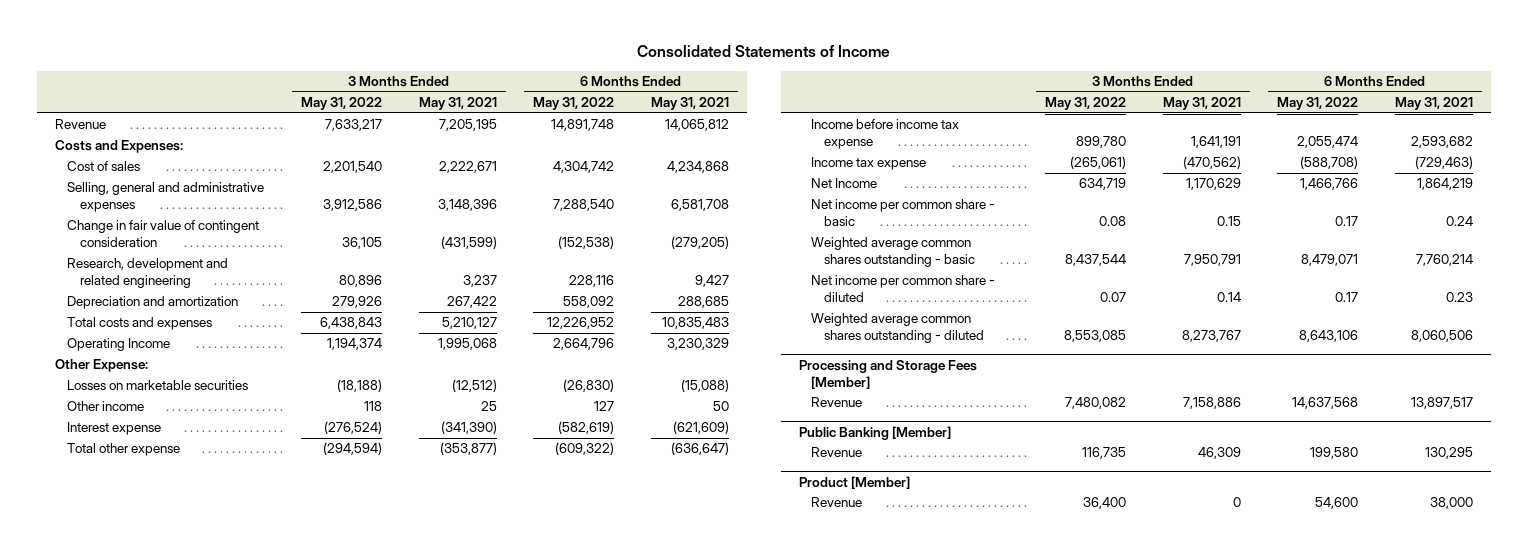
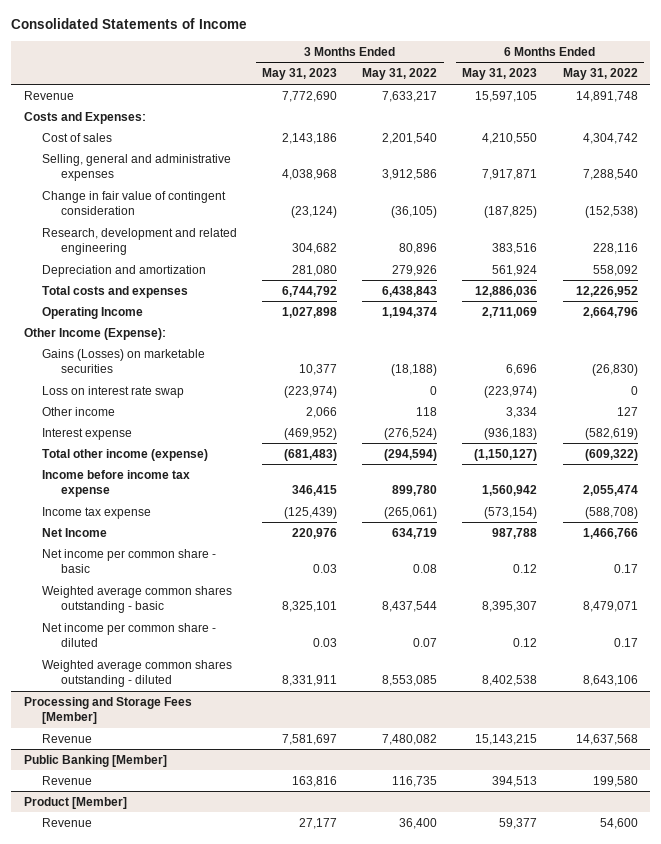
- | 3 Months Ended May 31, 2022 | 3 Months Ended May 31, 2021 | 6 Months Ended May 31, 2022 | 6 Months Ended May 31, 2021
+ | 3 Months Ended May 31, 2023 | 3 Months Ended May 31, 2022 | 6 Months Ended May 31, 2023 | 6 Months Ended May 31, 2022
- Change in fair value of contingent consideration | 36,105 | (431,599) | (152,538) | (279,205)
+ Change in fair value of contingent consideration | (23,124) | (36,105) | (187,825) | (152,538)
- Other Expense:
- Losses on marketable securities | (18,188) | (12,512) | (26,830) | (15,088)
+ Other Income (Expense):
+ Gains (Losses) on marketable securities | 10,377 | (18,188) | 6,696 | (26,830)
+ Loss on interest rate swap | (223,974) | 0 | (223,974) | 0
- Total other expense | (294,594) | (353,877) | (609,322) | (636,647)
+ Total other income (expense) | (681,483) | (294,594) | (1,150,127) | (609,322)

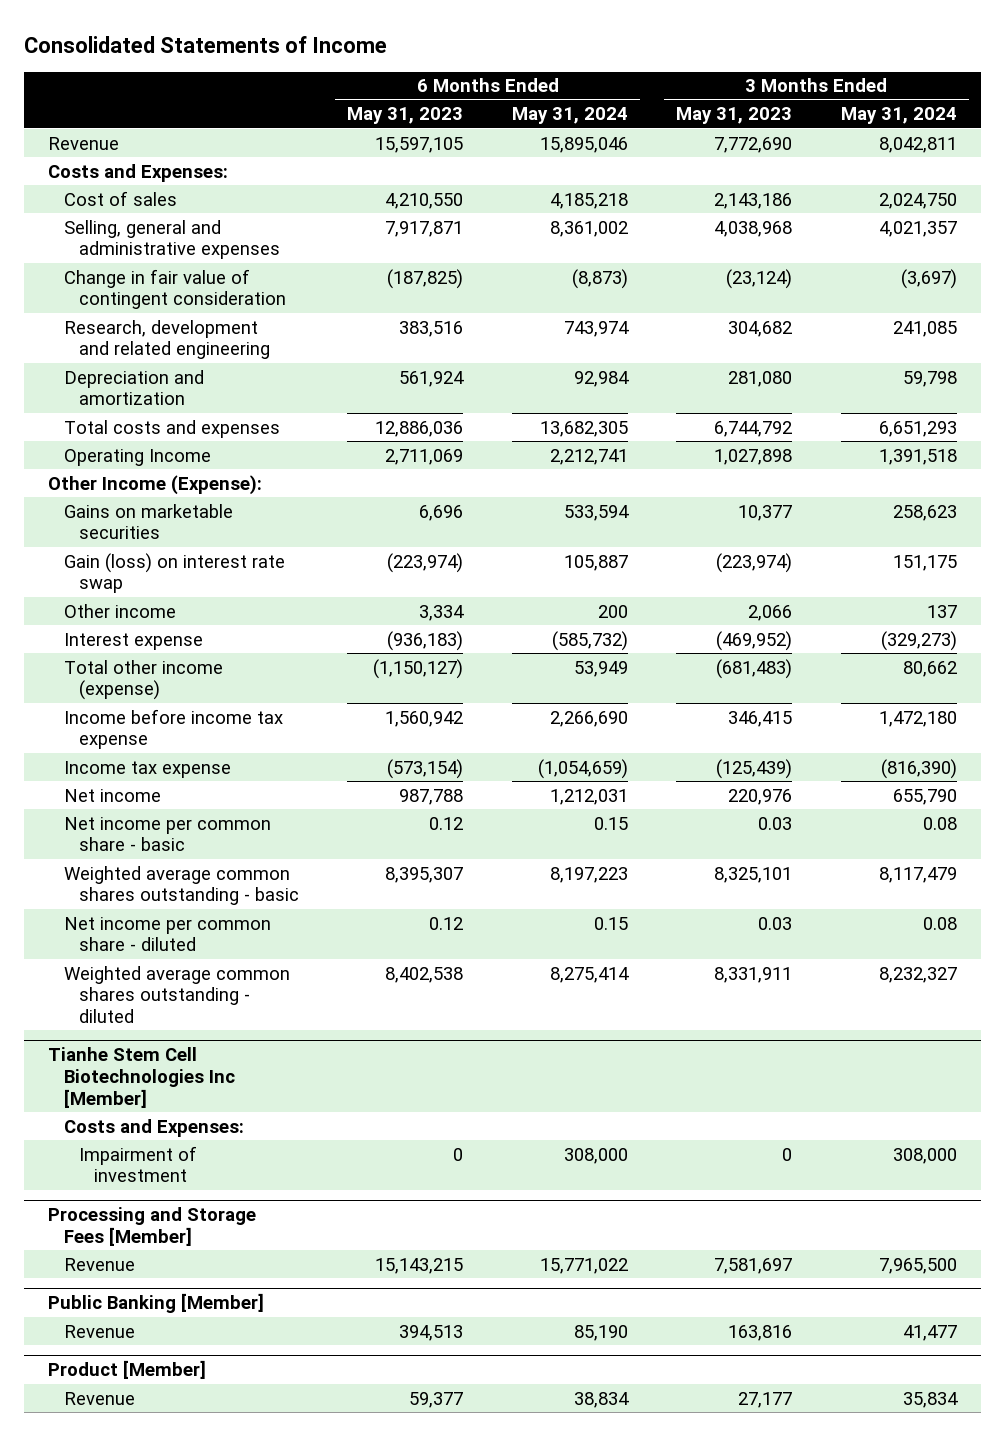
- | 3 Months Ended May 31, 2023 | 3 Months Ended May 31, 2022 | 6 Months Ended May 31, 2023 | 6 Months Ended May 31, 2022
+ | 6 Months Ended May 31, 2023 | 6 Months Ended May 31, 2024 | 3 Months Ended May 31, 2023 | 3 Months Ended May 31, 2024
- Gains (Losses) on marketable securities | 10,377 | (18,188) | 6,696 | (26,830)
- Loss on interest rate swap | (223,974) | 0 | (223,974) | 0
+ Gains on marketable securities | 6,696 | 533,594 | 10,377 | 258,623
+ Gain (loss) on interest rate swap | (223,974) | 105,887 | (223,974) | 151,175
- Net Income | 220,976 | 634,719 | 987,788 | 1,466,766
+ Net income | 987,788 | 1,212,031 | 220,976 | 655,790
+ Tianhe Stem Cell Biotechnologies Inc [Member]
+ Costs and Expenses:
+ Impairment of investment | 0 | 308,000 | 0 | 308,000

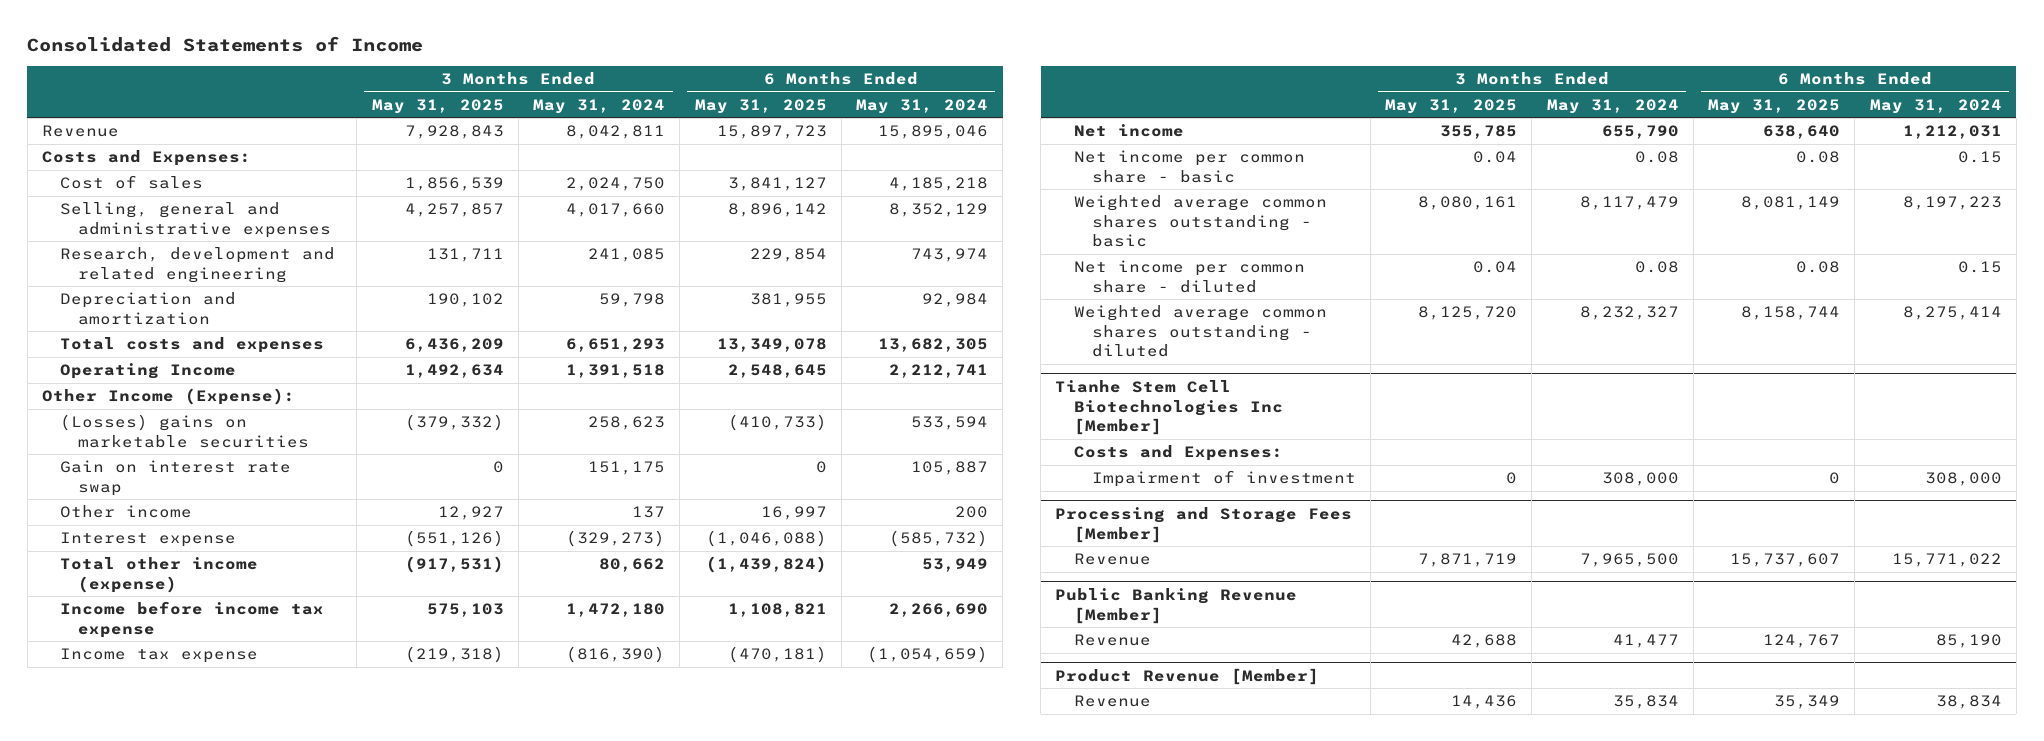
- | 6 Months Ended May 31, 2023 | 6 Months Ended May 31, 2024 | 3 Months Ended May 31, 2023 | 3 Months Ended May 31, 2024
+ | 3 Months Ended May 31, 2025 | 3 Months Ended May 31, 2024 | 6 Months Ended May 31, 2025 | 6 Months Ended May 31, 2024
- Selling, general and administrative expenses | 7,917,871 | 8,361,002 | 4,038,968 | 4,021,357
- Change in fair value of contingent consideration | (187,825) | (8,873) | (23,124) | (3,697)
+ Selling, general and administrative expenses | 4,257,857 | 4,017,660 | 8,896,142 | 8,352,129
- Gains on marketable securities | 6,696 | 533,594 | 10,377 | 258,623
- Gain (loss) on interest rate swap | (223,974) | 105,887 | (223,974) | 151,175
+ (Losses) gains on marketable securities | (379,332) | 258,623 | (410,733) | 533,594
+ Gain on interest rate swap | 0 | 151,175 | 0 | 105,887
- Public Banking [Member]
+ Public Banking Revenue [Member]
- Product [Member]
+ Product Revenue [Member]

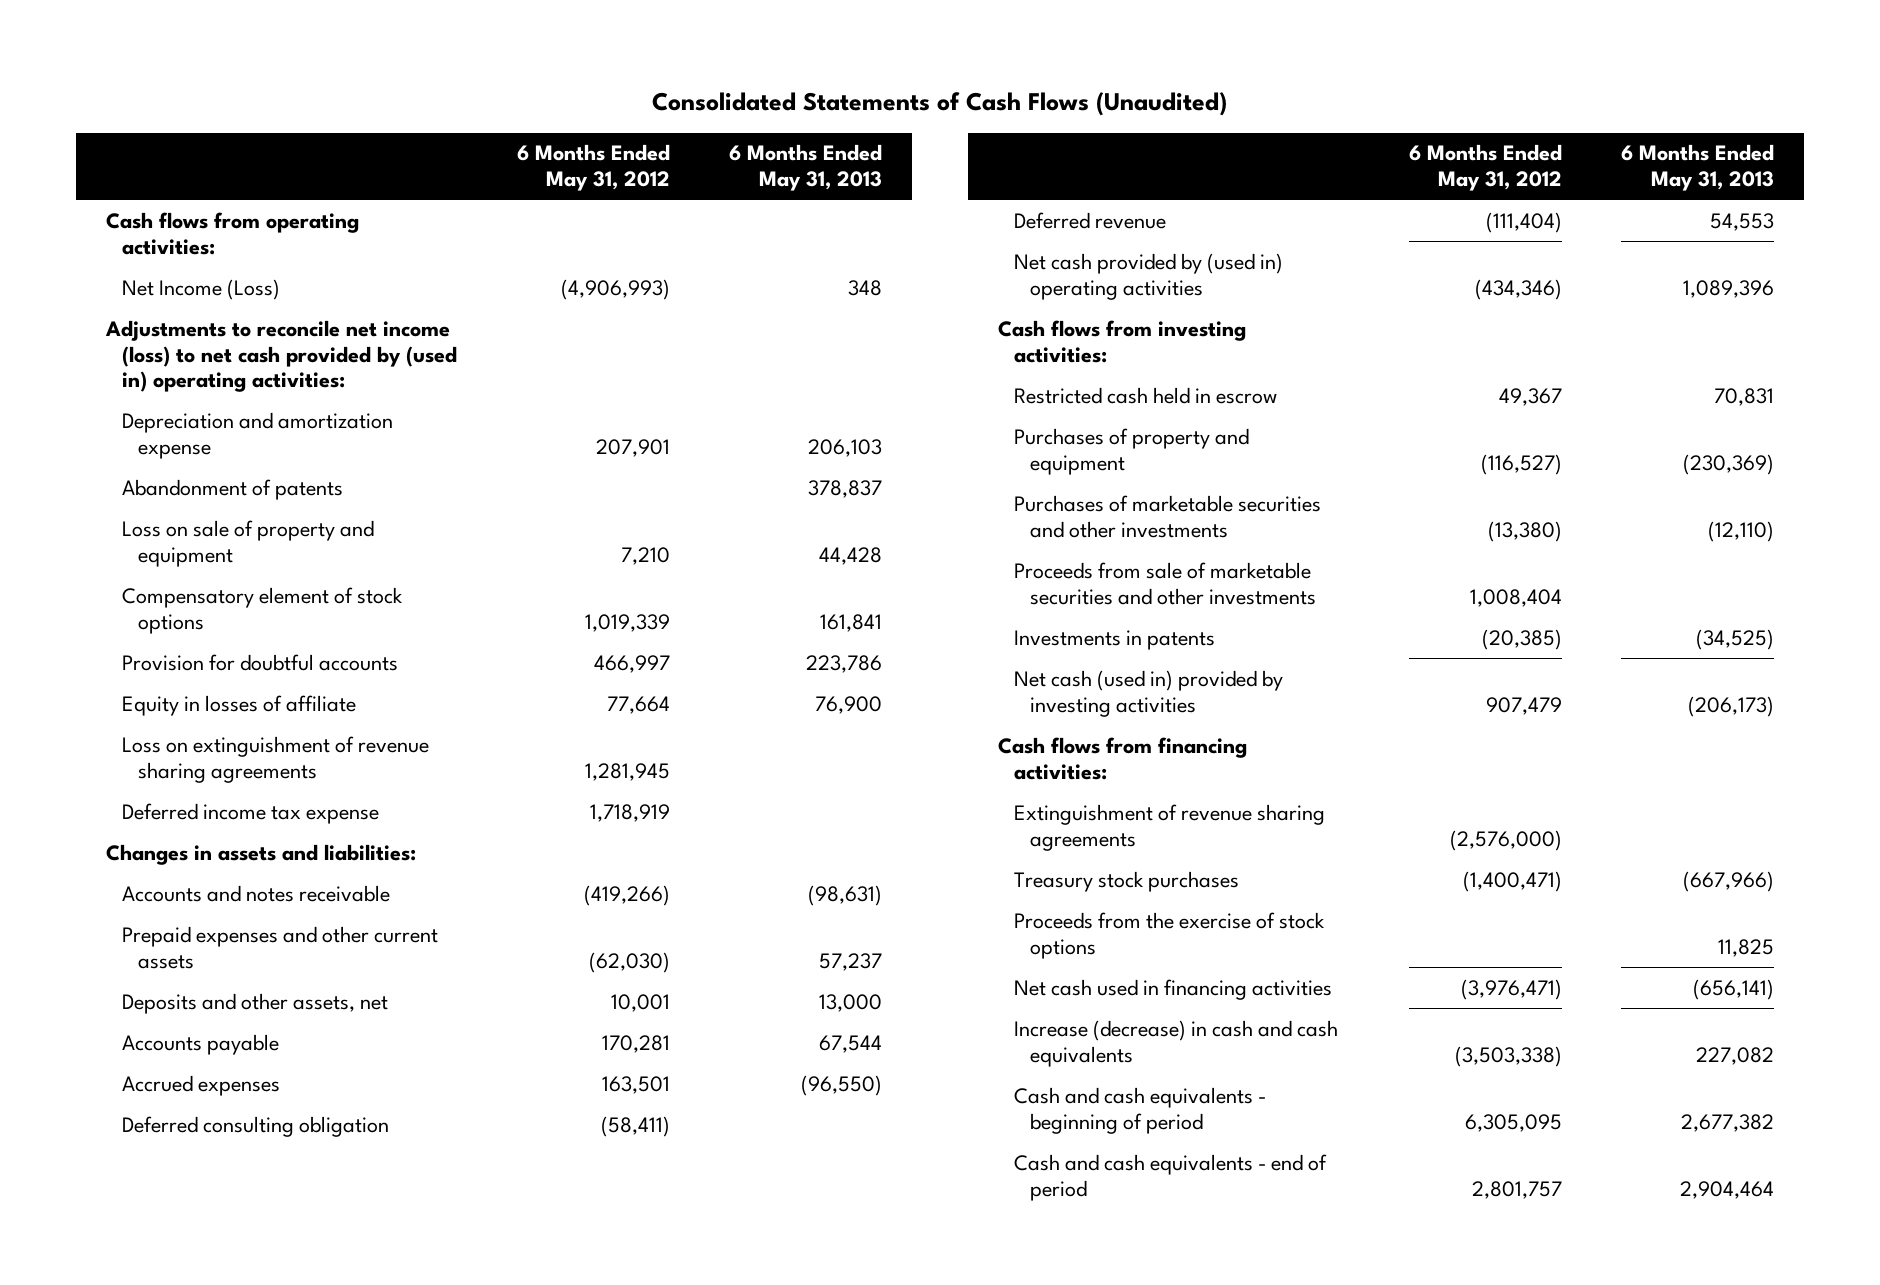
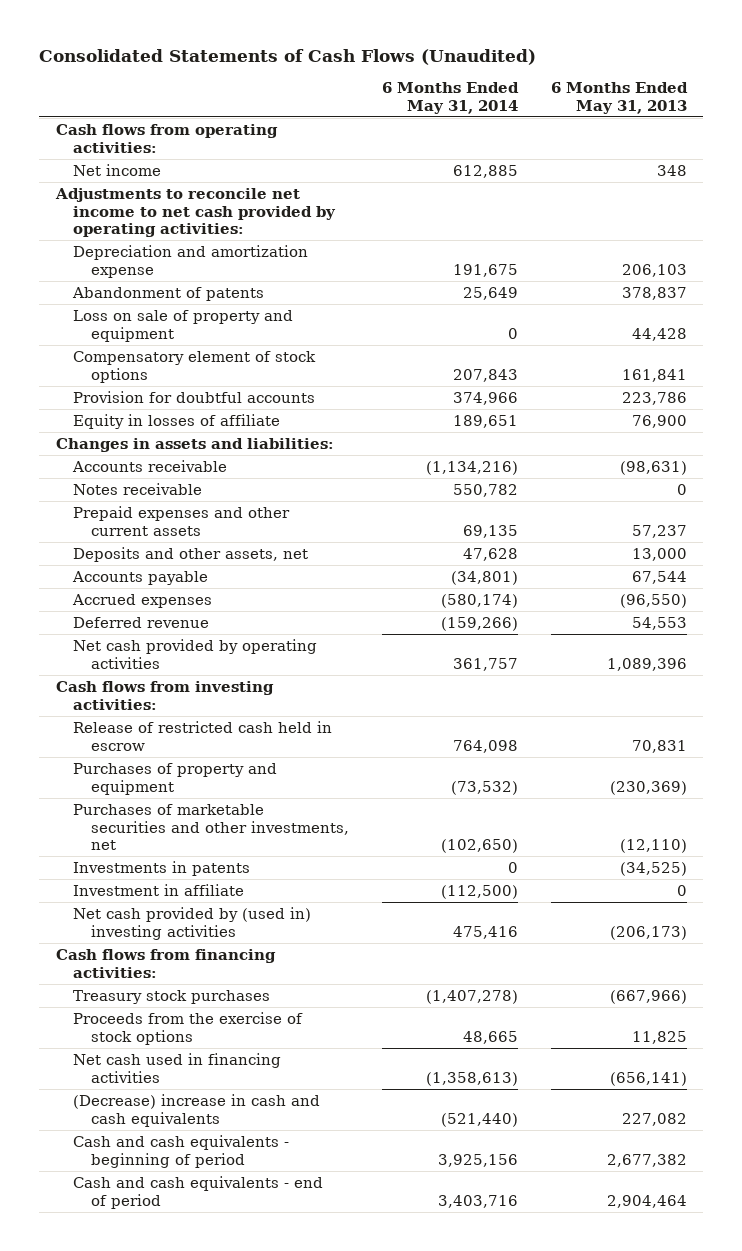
- | 6 Months Ended May 31, 2012 | 6 Months Ended May 31, 2013
+ | 6 Months Ended May 31, 2014 | 6 Months Ended May 31, 2013
- Net Income (Loss) | (4,906,993) | 348
- Adjustments to reconcile net income (loss) to net cash provided by (used in) operating activities:
+ Net income | 612,885 | 348
+ Adjustments to reconcile net income to net cash provided by operating activities:
- Loss on extinguishment of revenue sharing agreements | 1,281,945 |
- Deferred income tax expense | 1,718,919 |
- Accounts and notes receivable | (419,266) | (98,631)
+ Accounts receivable | (1,134,216) | (98,631)
+ Notes receivable | 550,782 | 0
- Deferred consulting obligation | (58,411) |
- Net cash provided by (used in) operating activities | (434,346) | 1,089,396
+ Net cash provided by operating activities | 361,757 | 1,089,396
- Restricted cash held in escrow | 49,367 | 70,831
+ Release of restricted cash held in escrow | 764,098 | 70,831
- Purchases of marketable securities and other investments | (13,380) | (12,110)
- Proceeds from sale of marketable securities and other investments | 1,008,404 |
+ Purchases of marketable securities and other investments, net | (102,650) | (12,110)
- Net cash (used in) provided by investing activities | 907,479 | (206,173)
+ Investment in affiliate | (112,500) | 0
+ Net cash provided by (used in) investing activities | 475,416 | (206,173)
- Extinguishment of revenue sharing agreements | (2,576,000) |
- Increase (decrease) in cash and cash equivalents | (3,503,338) | 227,082
+ (Decrease) increase in cash and cash equivalents | (521,440) | 227,082

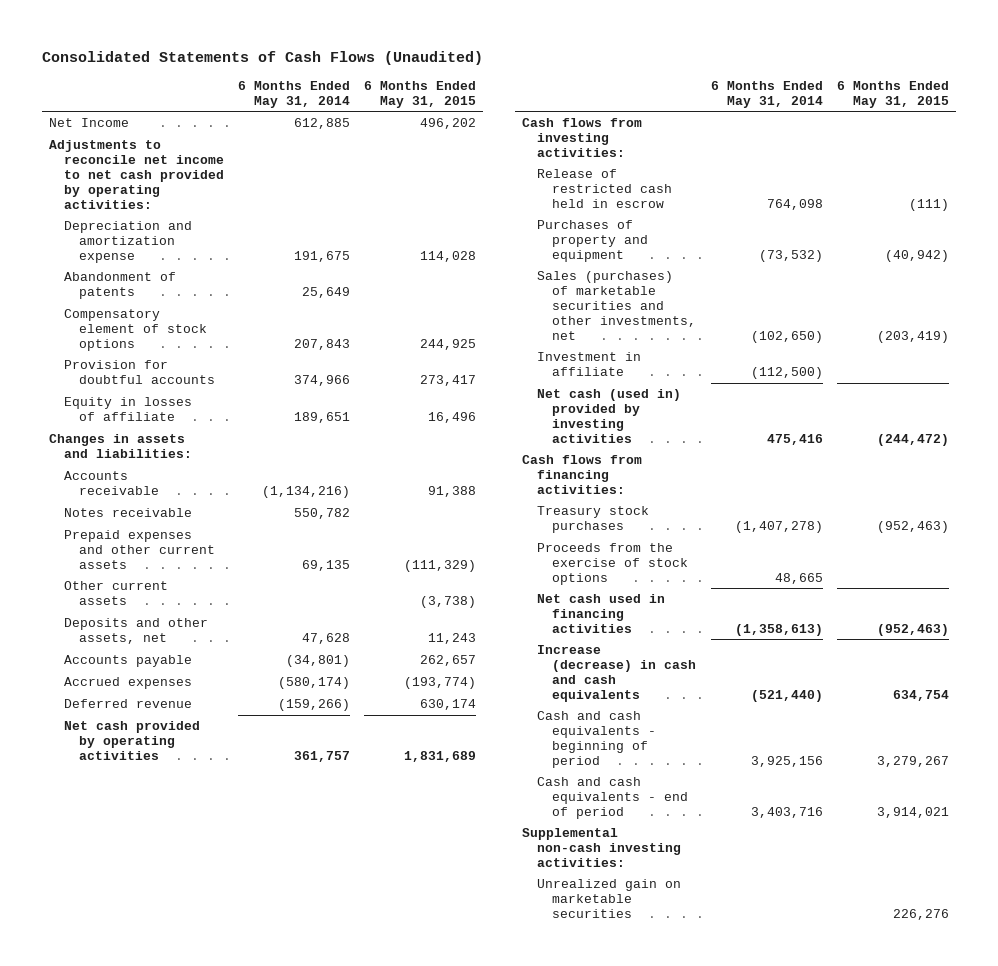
- | 6 Months Ended May 31, 2014 | 6 Months Ended May 31, 2013
+ | 6 Months Ended May 31, 2014 | 6 Months Ended May 31, 2015
- Cash flows from operating activities:
- Net income | 612,885 | 348
+ Net Income | 612,885 | 496,202
- Loss on sale of property and equipment | 0 | 44,428
+ Other current assets | | (3,738)
- Purchases of marketable securities and other investments, net | (102,650) | (12,110)
- Investments in patents | 0 | (34,525)
+ Sales (purchases) of marketable securities and other investments, net | (102,650) | (203,419)
- Net cash provided by (used in) investing activities | 475,416 | (206,173)
+ Net cash (used in) provided by investing activities | 475,416 | (244,472)
- (Decrease) increase in cash and cash equivalents | (521,440) | 227,082
+ Increase (decrease) in cash and cash equivalents | (521,440) | 634,754
+ Supplemental non-cash investing activities:
+ Unrealized gain on marketable securities | | 226,276

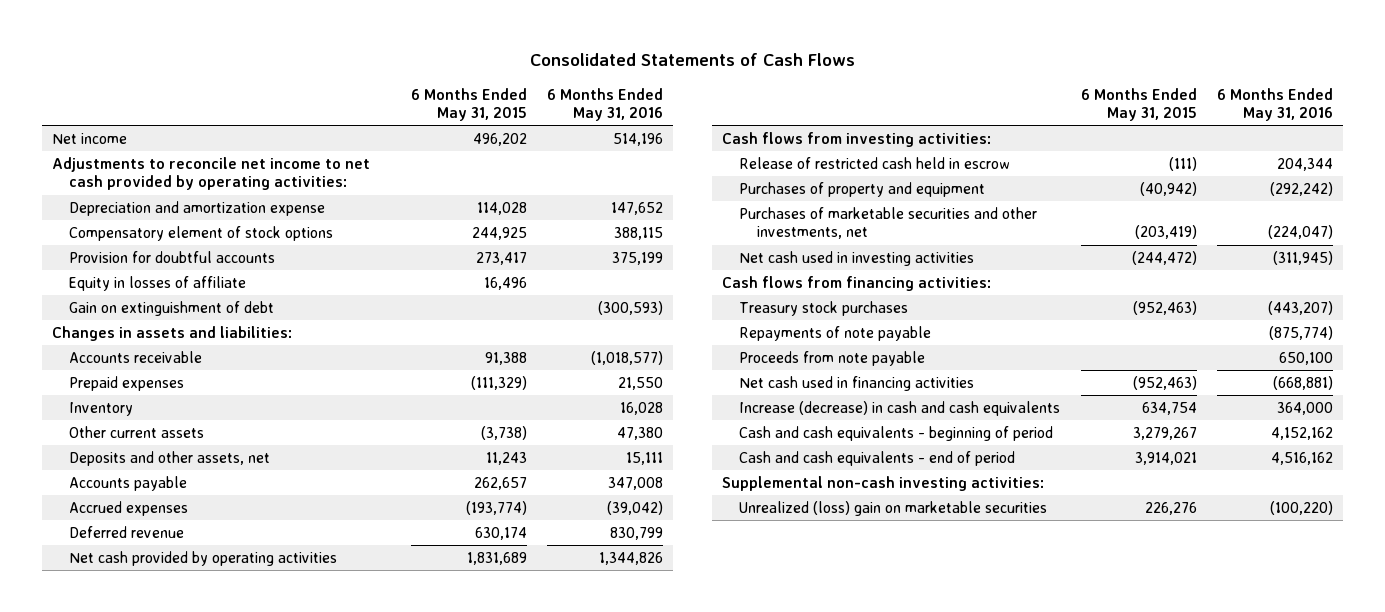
- Consolidated Statements of Cash Flows (Unaudited)
+ Consolidated Statements of Cash Flows
- | 6 Months Ended May 31, 2014 | 6 Months Ended May 31, 2015
+ | 6 Months Ended May 31, 2015 | 6 Months Ended May 31, 2016
- Net Income | 612,885 | 496,202
+ Net income | 496,202 | 514,196
- Abandonment of patents | 25,649 |
+ Gain on extinguishment of debt | | (300,593)
- Notes receivable | 550,782 |
- Prepaid expenses and other current assets | 69,135 | (111,329)
+ Prepaid expenses | (111,329) | 21,550
+ Inventory | | 16,028
- Sales (purchases) of marketable securities and other investments, net | (102,650) | (203,419)
- Investment in affiliate | (112,500) |
- Net cash (used in) provided by investing activities | 475,416 | (244,472)
+ Purchases of marketable securities and other investments, net | (203,419) | (224,047)
+ Net cash used in investing activities | (244,472) | (311,945)
- Proceeds from the exercise of stock options | 48,665 |
+ Repayments of note payable | | (875,774)
+ Proceeds from note payable | | 650,100
- Unrealized gain on marketable securities | | 226,276
+ Unrealized (loss) gain on marketable securities | 226,276 | (100,220)

